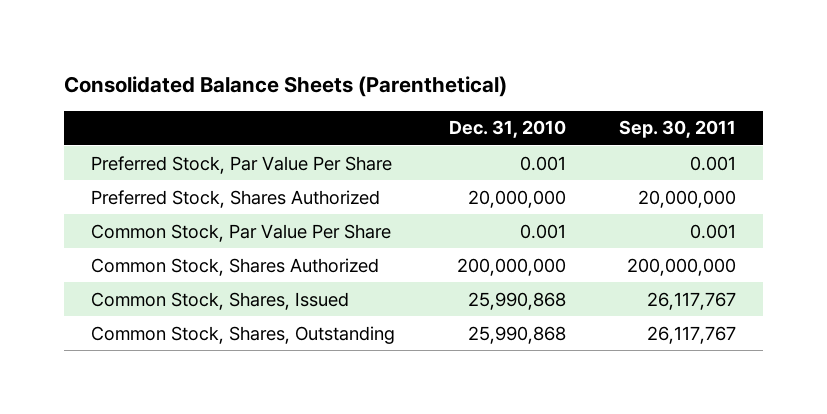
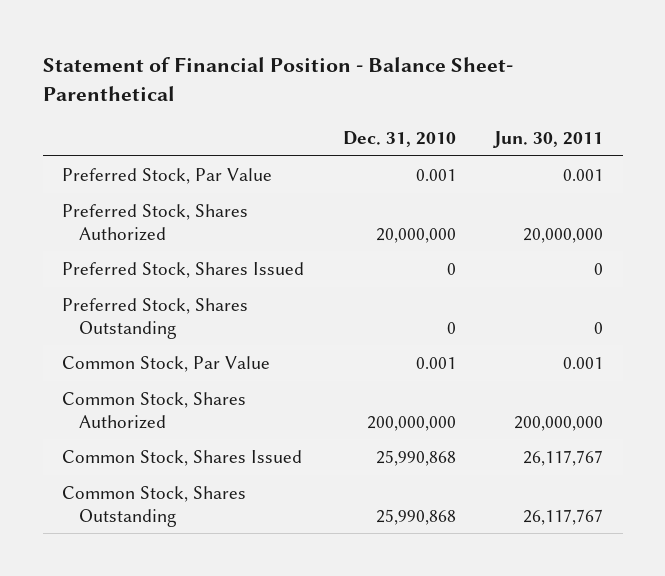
- Consolidated Balance Sheets (Parenthetical)
+ Statement of Financial Position - Balance Sheet- Parenthetical
- | Dec. 31, 2010 | Sep. 30, 2011
+ | Dec. 31, 2010 | Jun. 30, 2011
- Preferred Stock, Par Value Per Share | 0.001 | 0.001
+ Preferred Stock, Par Value | 0.001 | 0.001
- Common Stock, Par Value Per Share | 0.001 | 0.001
+ Preferred Stock, Shares Issued | 0 | 0
+ Preferred Stock, Shares Outstanding | 0 | 0
+ Common Stock, Par Value | 0.001 | 0.001
- Common Stock, Shares, Issued | 25,990,868 | 26,117,767
- Common Stock, Shares, Outstanding | 25,990,868 | 26,117,767
+ Common Stock, Shares Issued | 25,990,868 | 26,117,767
+ Common Stock, Shares Outstanding | 25,990,868 | 26,117,767

